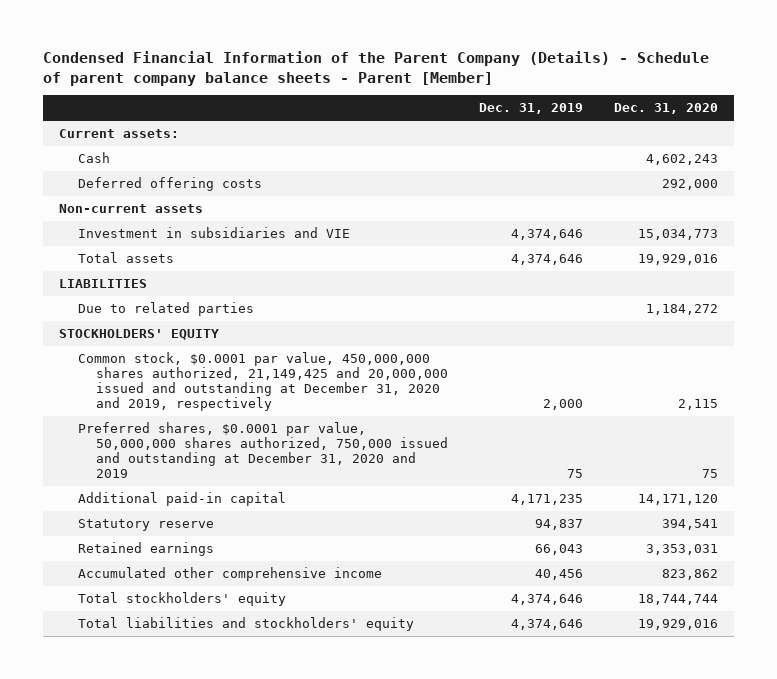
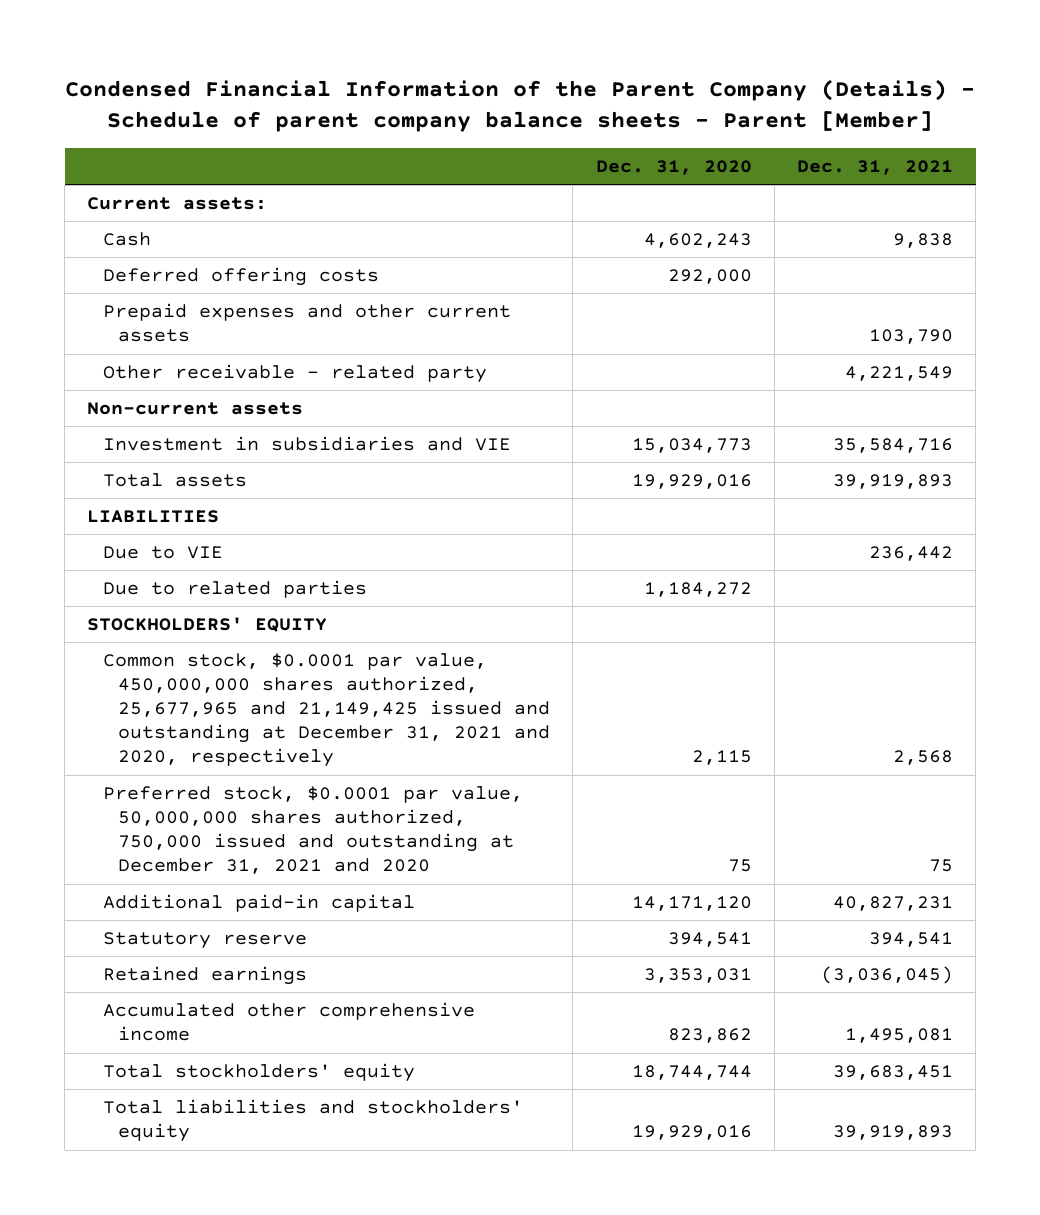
- | Dec. 31, 2019 | Dec. 31, 2020
+ | Dec. 31, 2020 | Dec. 31, 2021
+ Prepaid expenses and other current assets | | 103,790
+ Other receivable - related party | | 4,221,549
+ Due to VIE | | 236,442
- Common stock, $0.0001 par value, 450,000,000 shares authorized, 21,149,425 and 20,000,000 issued and outstanding at December 31, 2020 and 2019, respectively | 2,000 | 2,115
- Preferred shares, $0.0001 par value, 50,000,000 shares authorized, 750,000 issued and outstanding at December 31, 2020 and 2019 | 75 | 75
+ Common stock, $0.0001 par value, 450,000,000 shares authorized, 25,677,965 and 21,149,425 issued and outstanding at December 31, 2021 and 2020, respectively | 2,115 | 2,568
+ Preferred stock, $0.0001 par value, 50,000,000 shares authorized, 750,000 issued and outstanding at December 31, 2021 and 2020 | 75 | 75

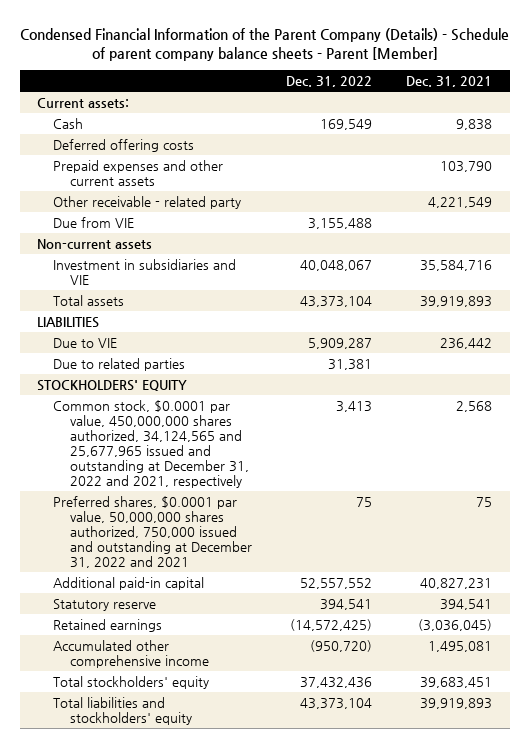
- | Dec. 31, 2020 | Dec. 31, 2021
+ | Dec. 31, 2022 | Dec. 31, 2021
+ Due from VIE | 3,155,488 |
- Common stock, $0.0001 par value, 450,000,000 shares authorized, 25,677,965 and 21,149,425 issued and outstanding at December 31, 2021 and 2020, respectively | 2,115 | 2,568
- Preferred stock, $0.0001 par value, 50,000,000 shares authorized, 750,000 issued and outstanding at December 31, 2021 and 2020 | 75 | 75
+ Common stock, $0.0001 par value, 450,000,000 shares authorized, 34,124,565 and 25,677,965 issued and outstanding at December 31, 2022 and 2021, respectively | 3,413 | 2,568
+ Preferred shares, $0.0001 par value, 50,000,000 shares authorized, 750,000 issued and outstanding at December 31, 2022 and 2021 | 75 | 75

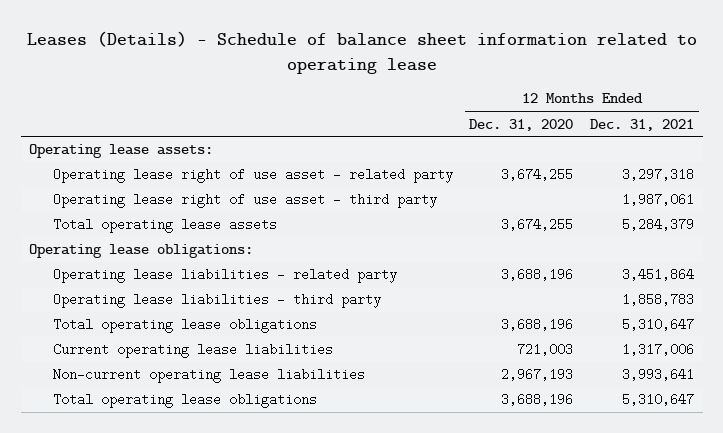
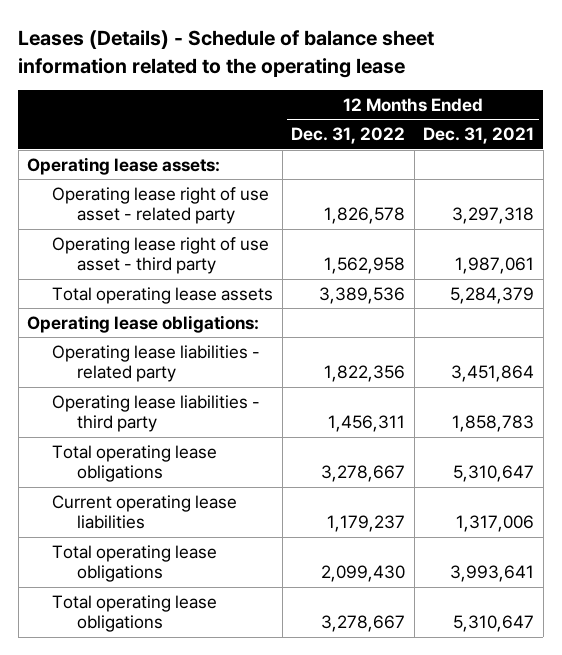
- Leases (Details) - Schedule of balance sheet information related to operating lease
+ Leases (Details) - Schedule of balance sheet information related to the operating lease
- | 12 Months Ended Dec. 31, 2020 | 12 Months Ended Dec. 31, 2021
+ | 12 Months Ended Dec. 31, 2022 | 12 Months Ended Dec. 31, 2021
- Non-current operating lease liabilities | 2,967,193 | 3,993,641
+ Total operating lease obligations | 2,099,430 | 3,993,641

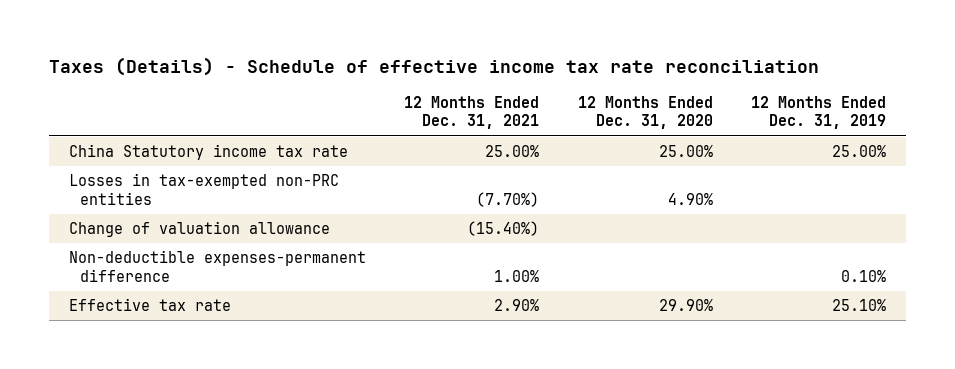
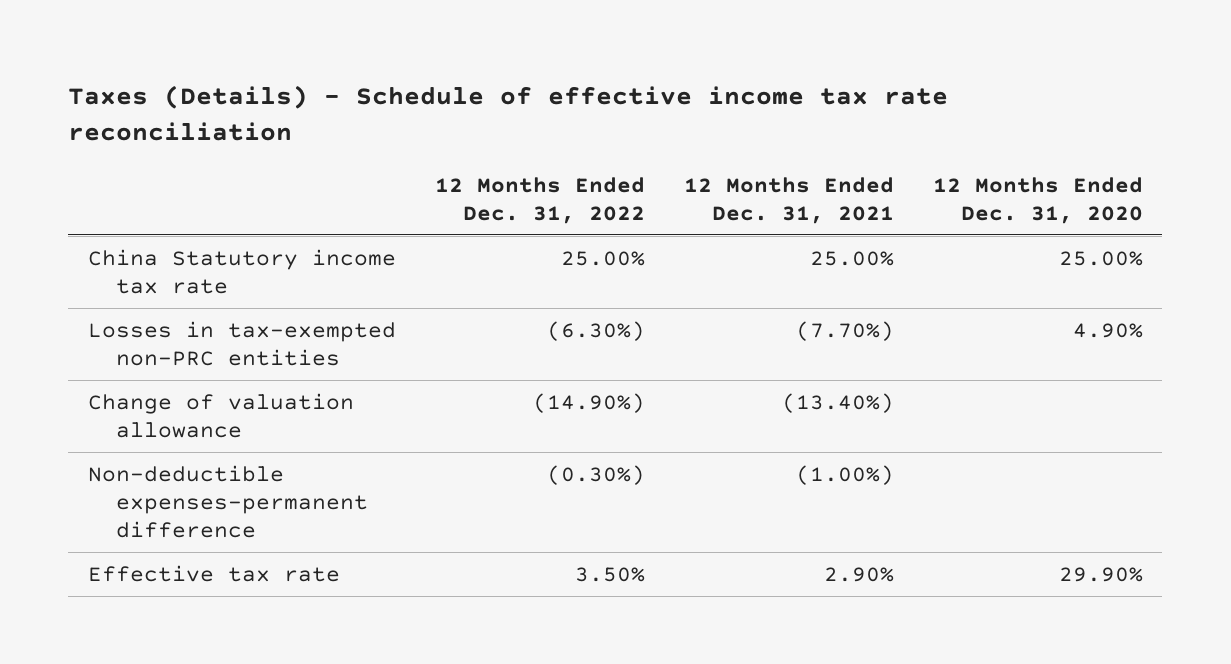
- | 12 Months Ended Dec. 31, 2021 | 12 Months Ended Dec. 31, 2020 | 12 Months Ended Dec. 31, 2019
+ | 12 Months Ended Dec. 31, 2022 | 12 Months Ended Dec. 31, 2021 | 12 Months Ended Dec. 31, 2020
- Change of valuation allowance | (15.40%) | |
- Non-deductible expenses-permanent difference | 1.00% | | 0.10%
+ Change of valuation allowance | (14.90%) | (13.40%) |
+ Non-deductible expenses-permanent difference | (0.30%) | (1.00%) |

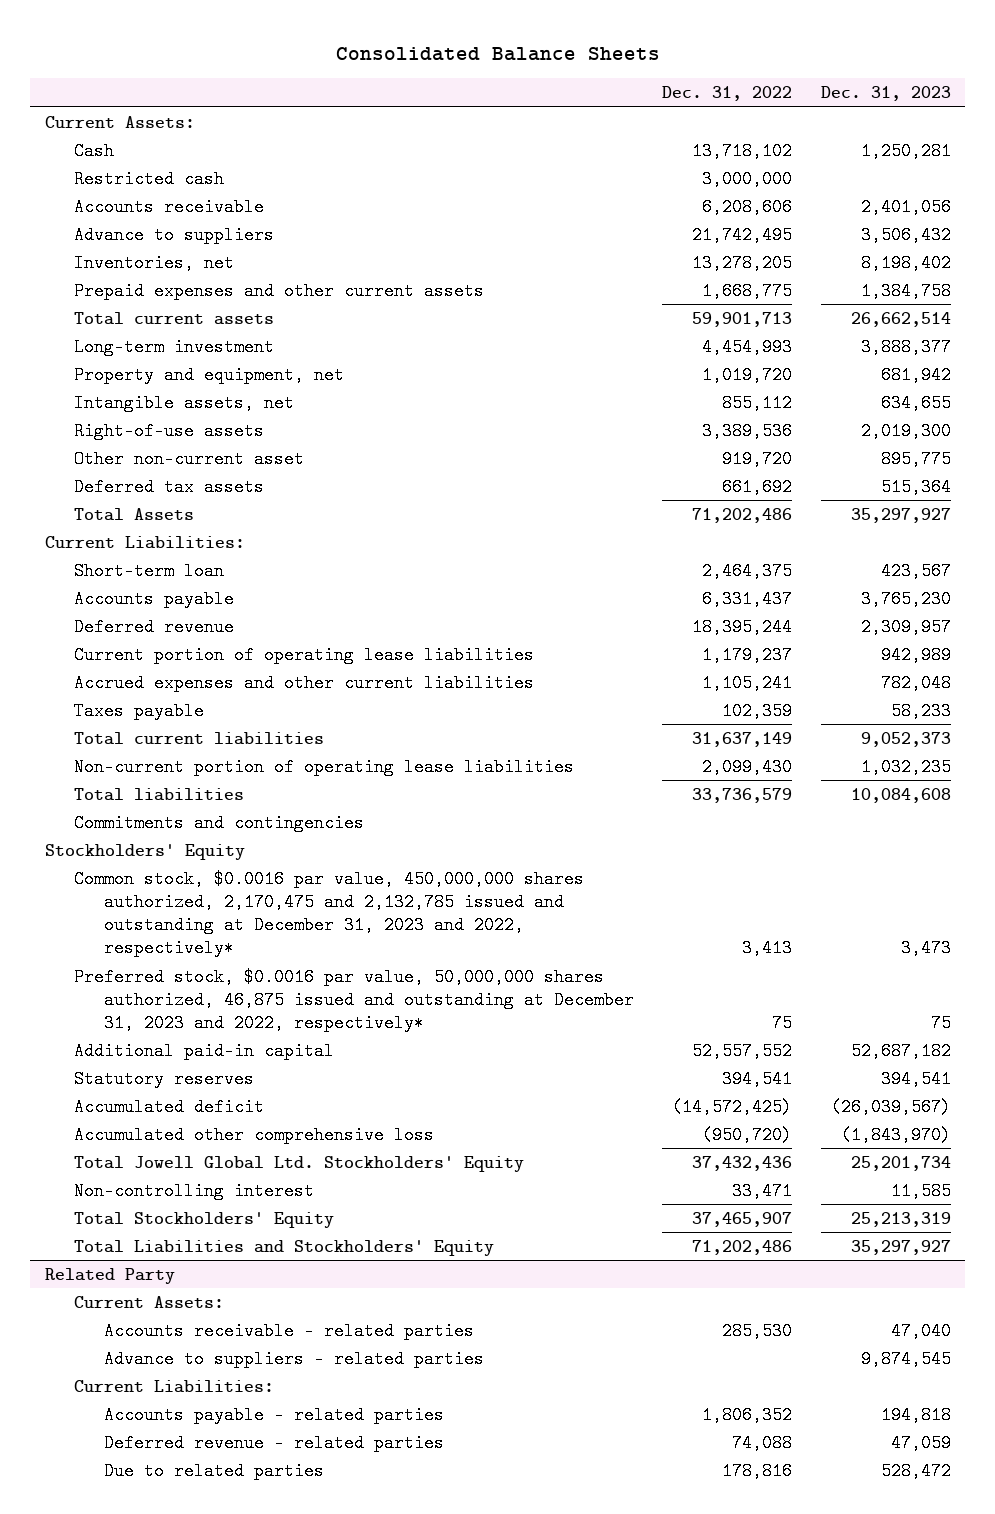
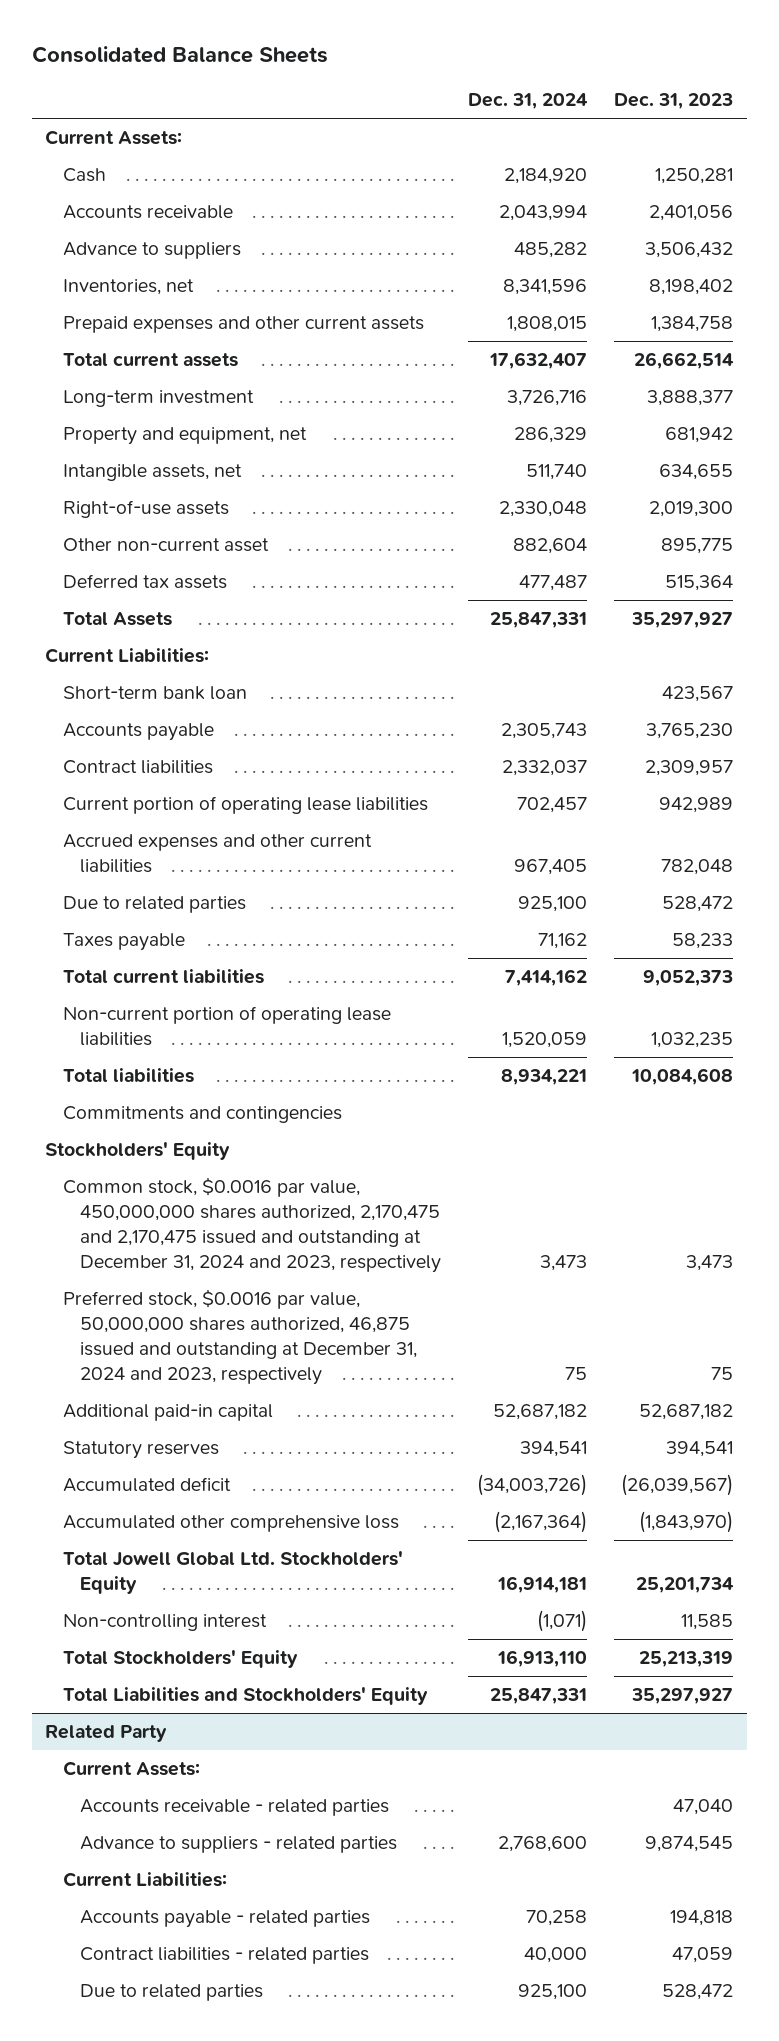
- | Dec. 31, 2022 | Dec. 31, 2023
+ | Dec. 31, 2024 | Dec. 31, 2023
- Restricted cash | 3,000,000 |
- Short-term loan | 2,464,375 | 423,567
+ Short-term bank loan | | 423,567
- Deferred revenue | 18,395,244 | 2,309,957
+ Contract liabilities | 2,332,037 | 2,309,957
+ Due to related parties | 925,100 | 528,472
- Common stock, $0.0016 par value, 450,000,000 shares authorized, 2,170,475 and 2,132,785 issued and outstanding at December 31, 2023 and 2022, respectively* | 3,413 | 3,473
- Preferred stock, $0.0016 par value, 50,000,000 shares authorized, 46,875 issued and outstanding at December 31, 2023 and 2022, respectively* | 75 | 75
+ Common stock, $0.0016 par value, 450,000,000 shares authorized, 2,170,475 and 2,170,475 issued and outstanding at December 31, 2024 and 2023, respectively | 3,473 | 3,473
+ Preferred stock, $0.0016 par value, 50,000,000 shares authorized, 46,875 issued and outstanding at December 31, 2024 and 2023, respectively | 75 | 75
@ Related Party
- Deferred revenue - related parties | 74,088 | 47,059
+ Contract liabilities - related parties | 40,000 | 47,059

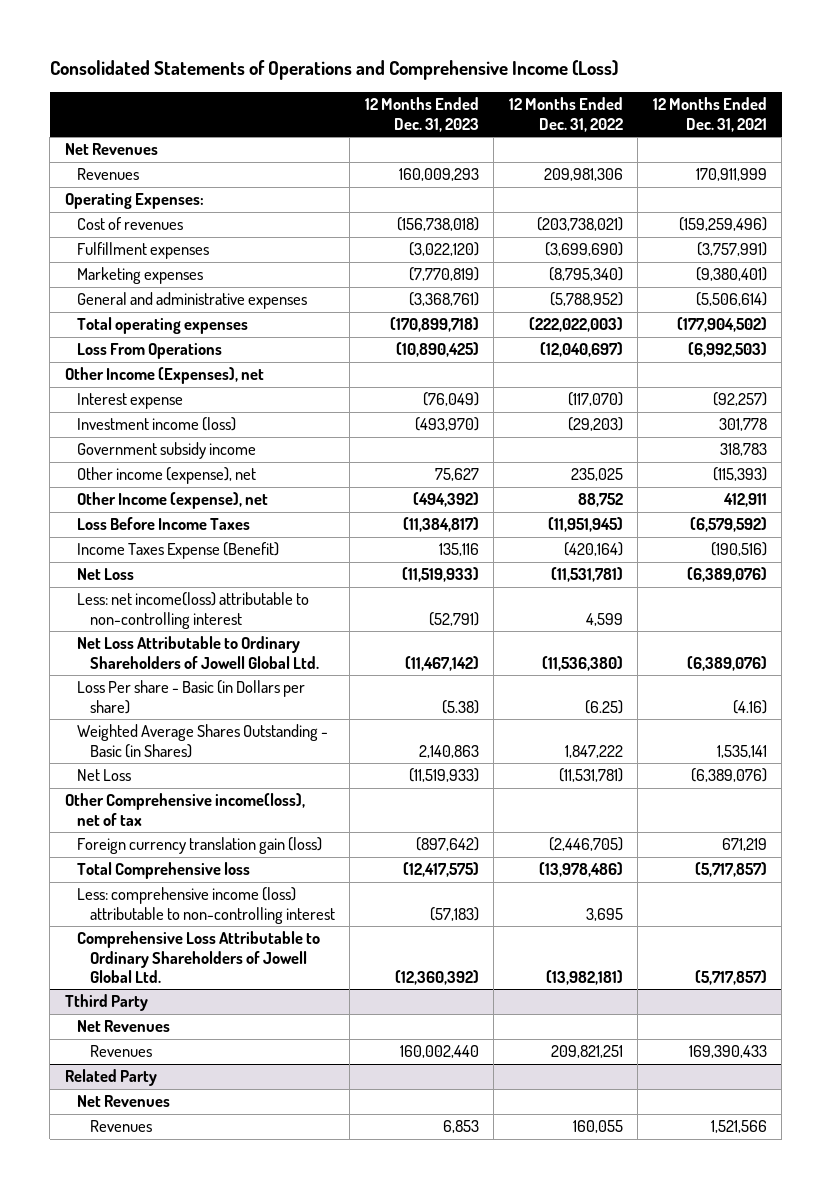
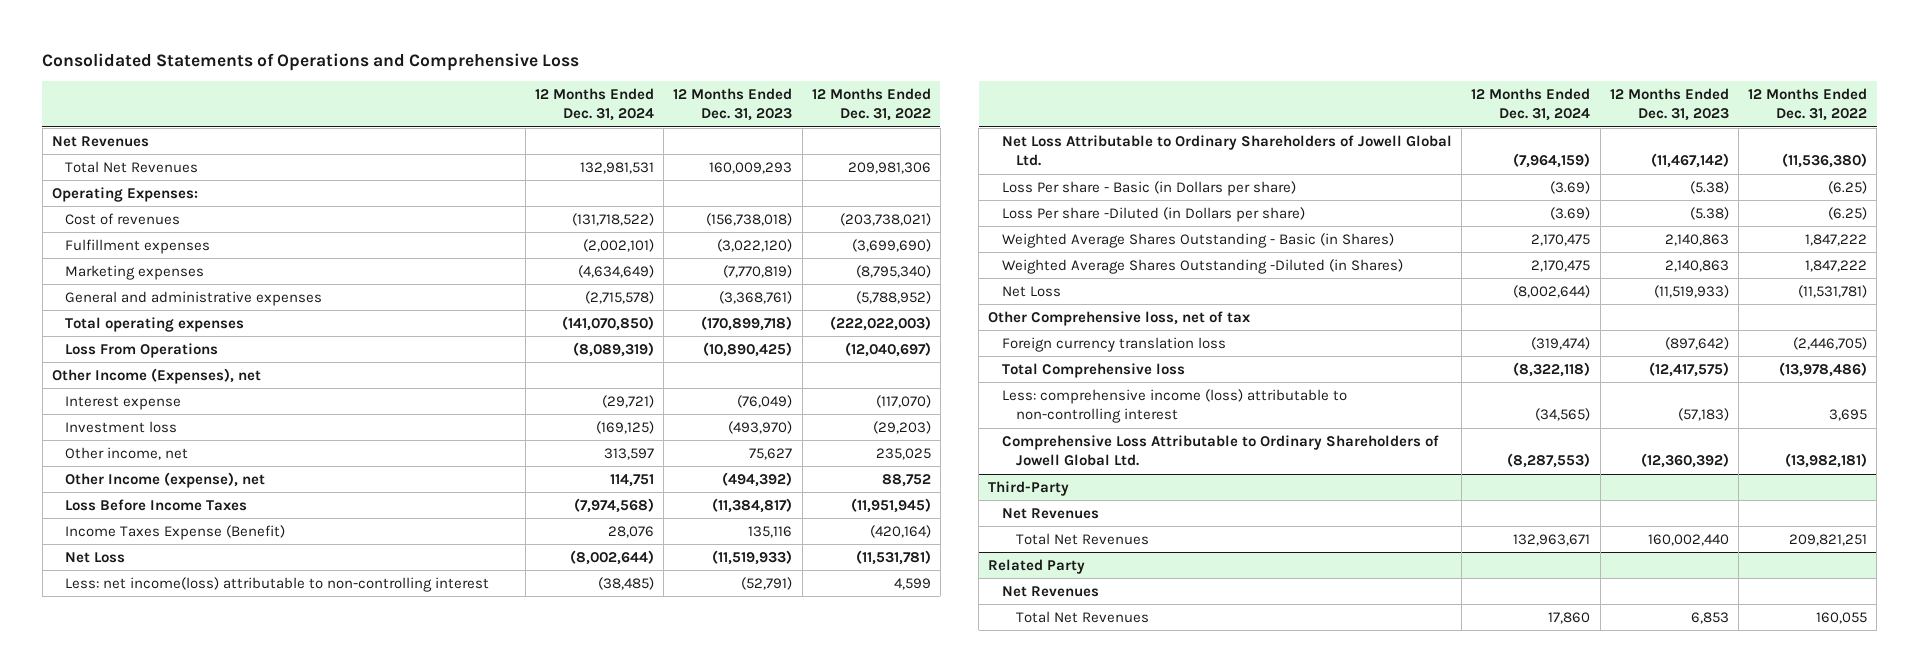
- Consolidated Statements of Operations and Comprehensive Income (Loss)
+ Consolidated Statements of Operations and Comprehensive Loss
- | 12 Months Ended Dec. 31, 2023 | 12 Months Ended Dec. 31, 2022 | 12 Months Ended Dec. 31, 2021
+ | 12 Months Ended Dec. 31, 2024 | 12 Months Ended Dec. 31, 2023 | 12 Months Ended Dec. 31, 2022
- Revenues | 160,009,293 | 209,981,306 | 170,911,999
+ Total Net Revenues | 132,981,531 | 160,009,293 | 209,981,306
- Investment income (loss) | (493,970) | (29,203) | 301,778
- Government subsidy income | | | 318,783
- Other income (expense), net | 75,627 | 235,025 | (115,393)
+ Investment loss | (169,125) | (493,970) | (29,203)
+ Other income, net | 313,597 | 75,627 | 235,025
+ Loss Per share -Diluted (in Dollars per share) | (3.69) | (5.38) | (6.25)
+ Weighted Average Shares Outstanding -Diluted (in Shares) | 2,170,475 | 2,140,863 | 1,847,222
- Other Comprehensive income(loss), net of tax
- Foreign currency translation gain (loss) | (897,642) | (2,446,705) | 671,219
+ Other Comprehensive loss, net of tax
+ Foreign currency translation loss | (319,474) | (897,642) | (2,446,705)
- Tthird Party
+ Third-Party
- Revenues | 160,002,440 | 209,821,251 | 169,390,433
+ Total Net Revenues | 132,963,671 | 160,002,440 | 209,821,251
@ Related Party
- Revenues | 6,853 | 160,055 | 1,521,566
+ Total Net Revenues | 17,860 | 6,853 | 160,055

